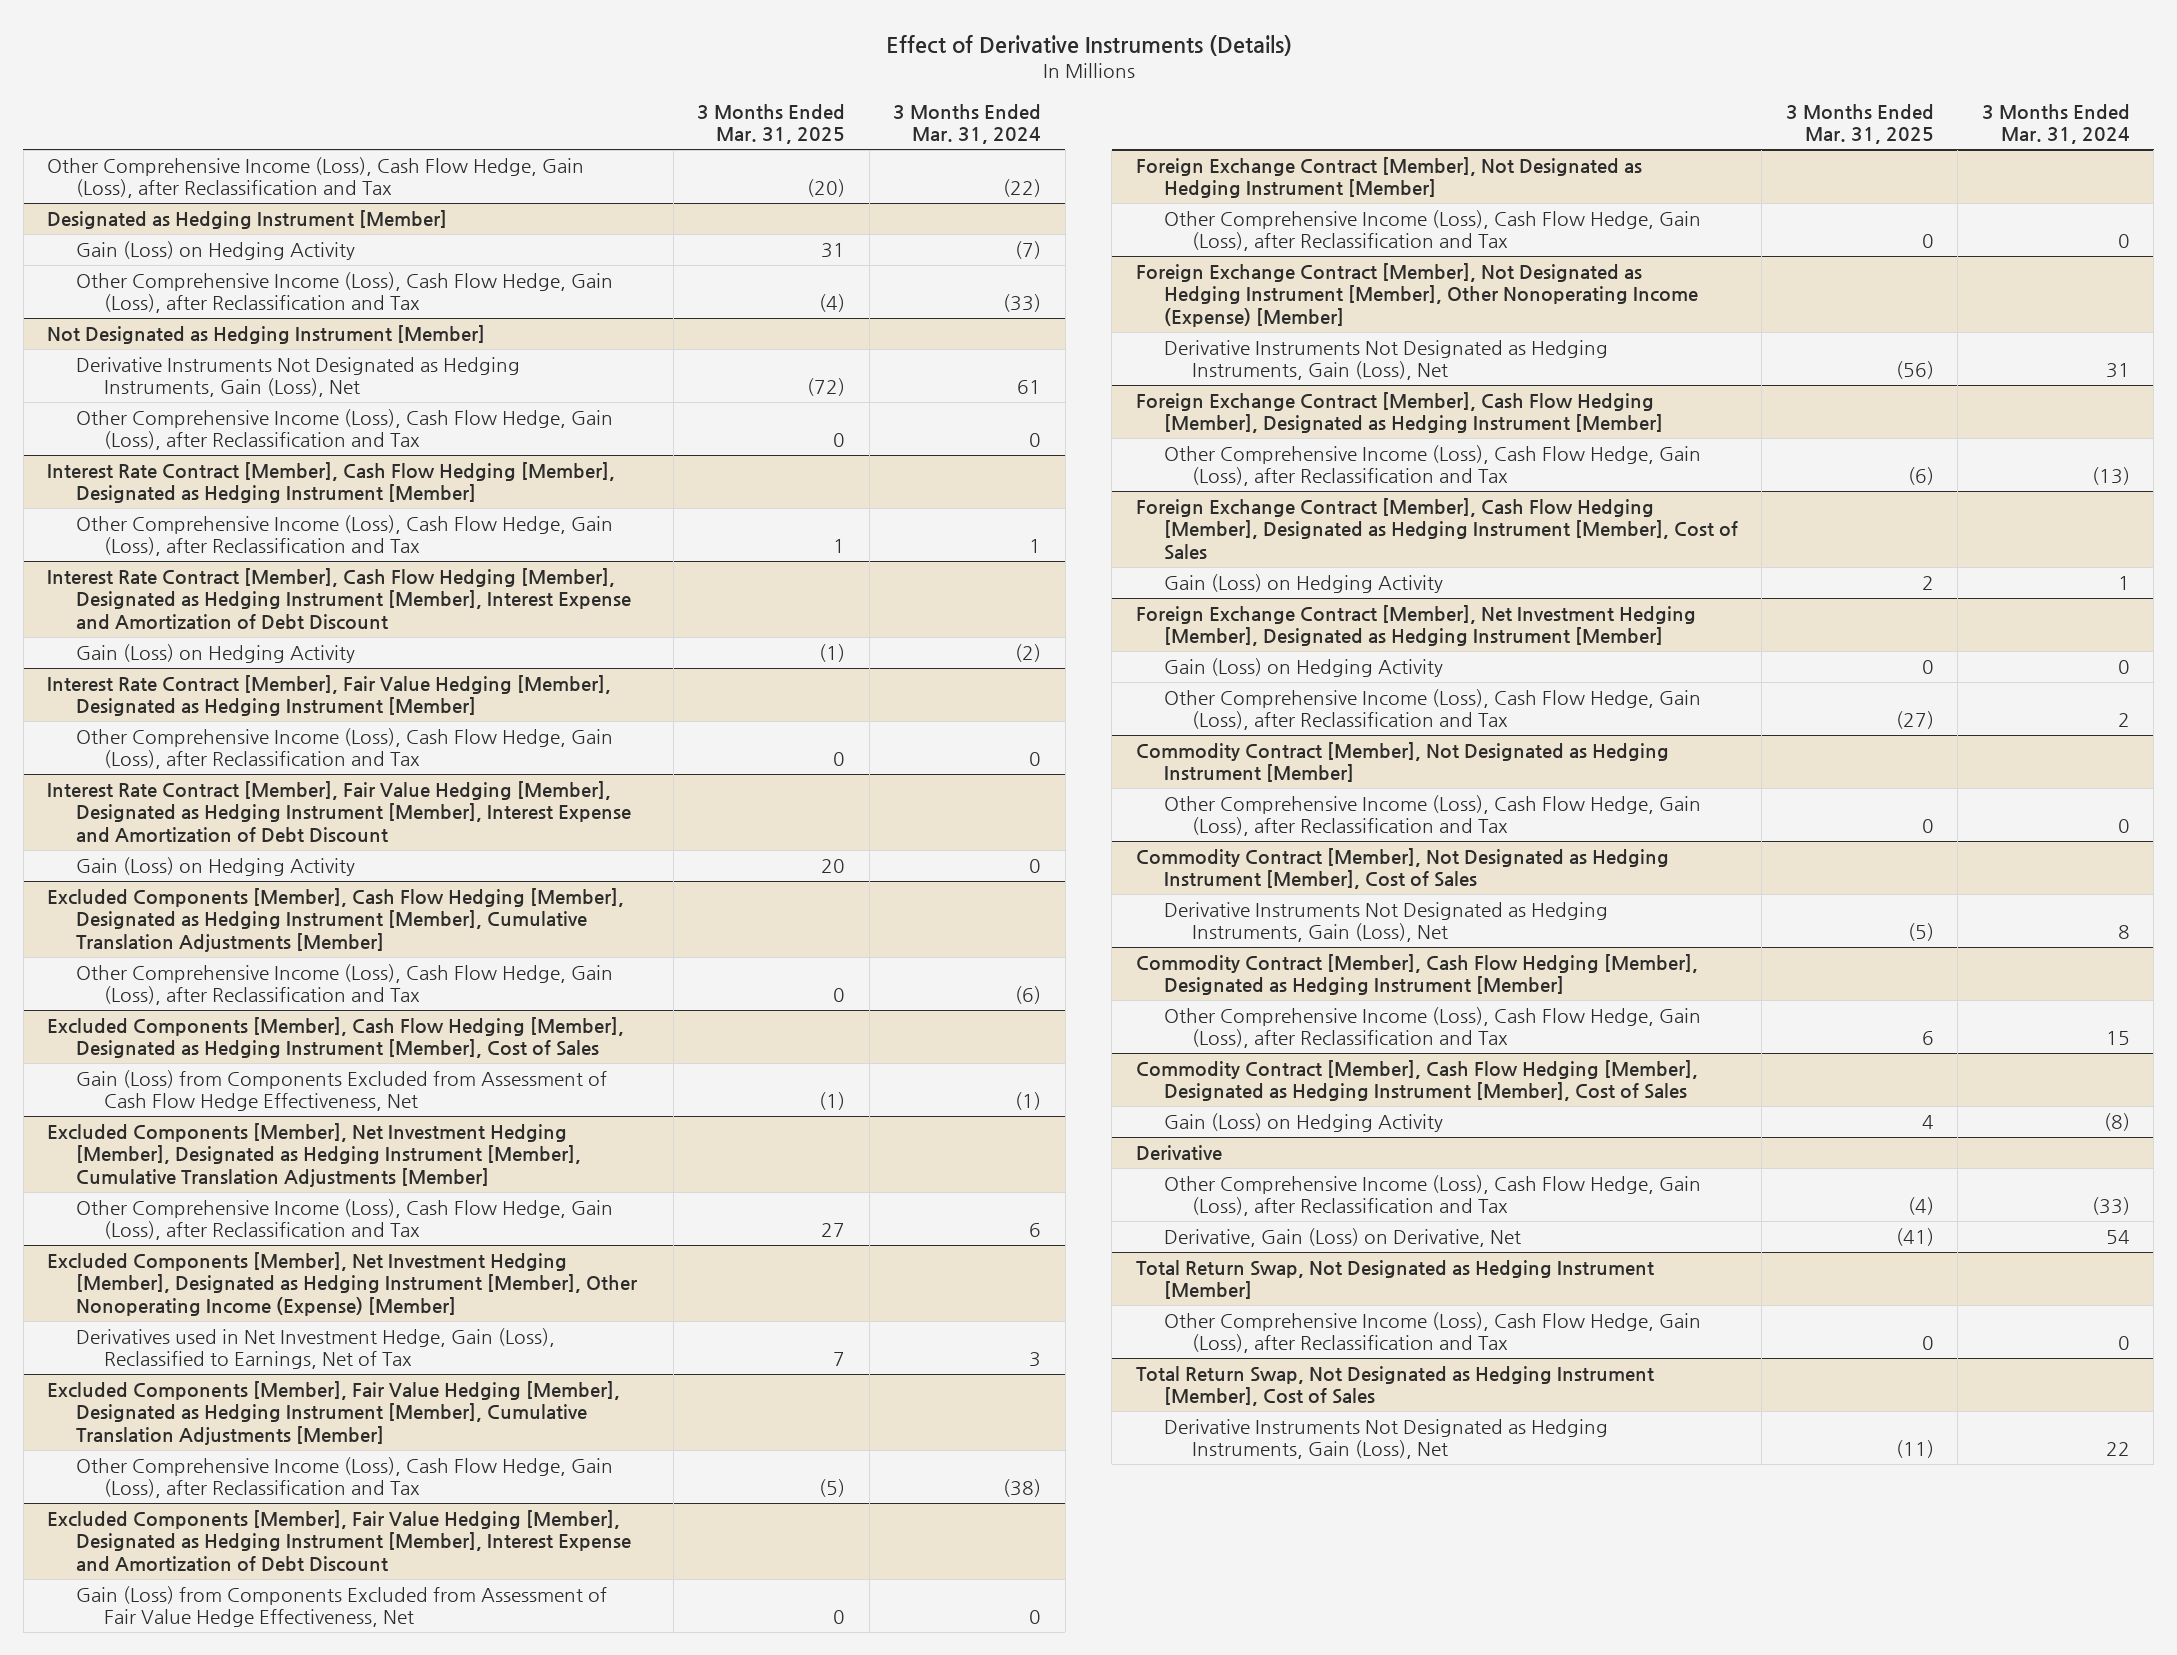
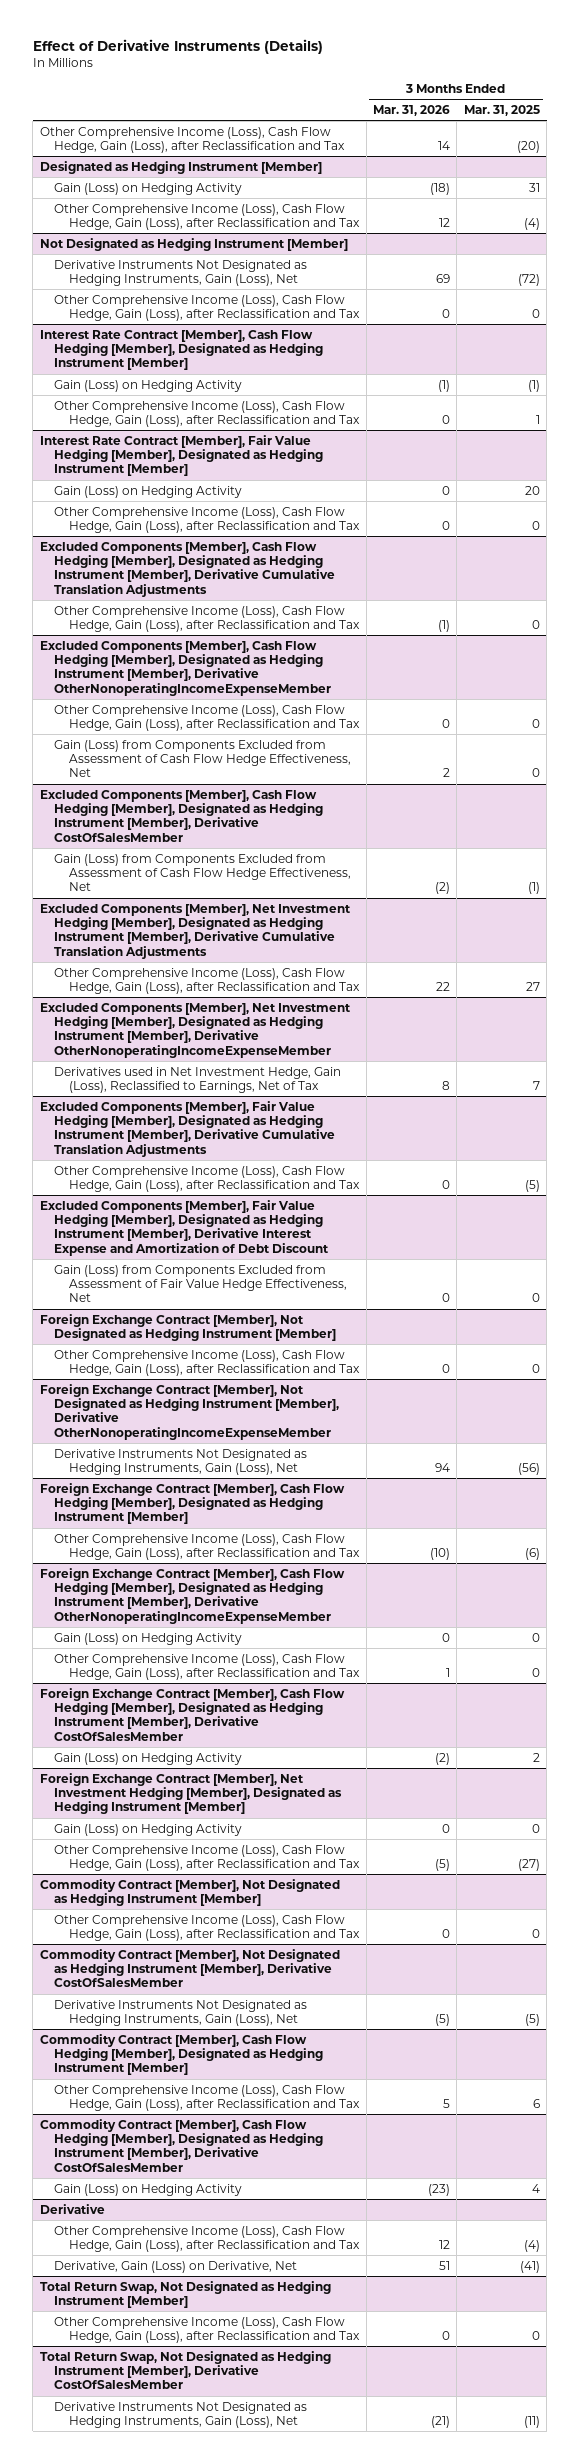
- | 3 Months Ended Mar. 31, 2025 | 3 Months Ended Mar. 31, 2024
+ | 3 Months Ended Mar. 31, 2026 | 3 Months Ended Mar. 31, 2025
- Interest Rate Contract [Member], Cash Flow Hedging [Member], Designated as Hedging Instrument [Member], Interest Expense and Amortization of Debt Discount
@ Interest Rate Contract [Member], Cash Flow Hedging [Member], Designated as Hedging Instrument [Member]
moved down: Other Comprehensive Income (Loss), Cash Flow Hedge, Gain (Loss), after Reclassification and Tax | 0 | 1
@ Interest Rate Contract [Member], Fair Value Hedging [Member], Designated as Hedging Instrument [Member]
- Other Comprehensive Income (Loss), Cash Flow Hedge, Gain (Loss), after Reclassification and Tax | 0 | 0
- Interest Rate Contract [Member], Fair Value Hedging [Member], Designated as Hedging Instrument [Member], Interest Expense and Amortization of Debt Discount
- Excluded Components [Member], Cash Flow Hedging [Member], Designated as Hedging Instrument [Member], Cumulative Translation Adjustments [Member]
- Excluded Components [Member], Cash Flow Hedging [Member], Designated as Hedging Instrument [Member], Cost of Sales
+ Excluded Components [Member], Cash Flow Hedging [Member], Designated as Hedging Instrument [Member], Derivative Cumulative Translation Adjustments
+ Other Comprehensive Income (Loss), Cash Flow Hedge, Gain (Loss), after Reclassification and Tax | (1) | 0
+ Excluded Components [Member], Cash Flow Hedging [Member], Designated as Hedging Instrument [Member], Derivative OtherNonoperatingIncomeExpenseMember
+ Other Comprehensive Income (Loss), Cash Flow Hedge, Gain (Loss), after Reclassification and Tax | 0 | 0
+ Gain (Loss) from Components Excluded from Assessment of Cash Flow Hedge Effectiveness, Net | 2 | 0
+ Excluded Components [Member], Cash Flow Hedging [Member], Designated as Hedging Instrument [Member], Derivative CostOfSalesMember
- Excluded Components [Member], Net Investment Hedging [Member], Designated as Hedging Instrument [Member], Cumulative Translation Adjustments [Member]
+ Excluded Components [Member], Net Investment Hedging [Member], Designated as Hedging Instrument [Member], Derivative Cumulative Translation Adjustments
- Excluded Components [Member], Net Investment Hedging [Member], Designated as Hedging Instrument [Member], Other Nonoperating Income (Expense) [Member]
+ Excluded Components [Member], Net Investment Hedging [Member], Designated as Hedging Instrument [Member], Derivative OtherNonoperatingIncomeExpenseMember
- Excluded Components [Member], Fair Value Hedging [Member], Designated as Hedging Instrument [Member], Cumulative Translation Adjustments [Member]
+ Excluded Components [Member], Fair Value Hedging [Member], Designated as Hedging Instrument [Member], Derivative Cumulative Translation Adjustments
- Excluded Components [Member], Fair Value Hedging [Member], Designated as Hedging Instrument [Member], Interest Expense and Amortization of Debt Discount
+ Excluded Components [Member], Fair Value Hedging [Member], Designated as Hedging Instrument [Member], Derivative Interest Expense and Amortization of Debt Discount
- Foreign Exchange Contract [Member], Not Designated as Hedging Instrument [Member], Other Nonoperating Income (Expense) [Member]
+ Foreign Exchange Contract [Member], Not Designated as Hedging Instrument [Member], Derivative OtherNonoperatingIncomeExpenseMember
- Foreign Exchange Contract [Member], Cash Flow Hedging [Member], Designated as Hedging Instrument [Member], Cost of Sales
+ Foreign Exchange Contract [Member], Cash Flow Hedging [Member], Designated as Hedging Instrument [Member], Derivative OtherNonoperatingIncomeExpenseMember
+ Gain (Loss) on Hedging Activity | 0 | 0
+ Other Comprehensive Income (Loss), Cash Flow Hedge, Gain (Loss), after Reclassification and Tax | 1 | 0
+ Foreign Exchange Contract [Member], Cash Flow Hedging [Member], Designated as Hedging Instrument [Member], Derivative CostOfSalesMember
- Commodity Contract [Member], Not Designated as Hedging Instrument [Member], Cost of Sales
+ Commodity Contract [Member], Not Designated as Hedging Instrument [Member], Derivative CostOfSalesMember
- Commodity Contract [Member], Cash Flow Hedging [Member], Designated as Hedging Instrument [Member], Cost of Sales
+ Commodity Contract [Member], Cash Flow Hedging [Member], Designated as Hedging Instrument [Member], Derivative CostOfSalesMember
- Total Return Swap, Not Designated as Hedging Instrument [Member], Cost of Sales
+ Total Return Swap, Not Designated as Hedging Instrument [Member], Derivative CostOfSalesMember

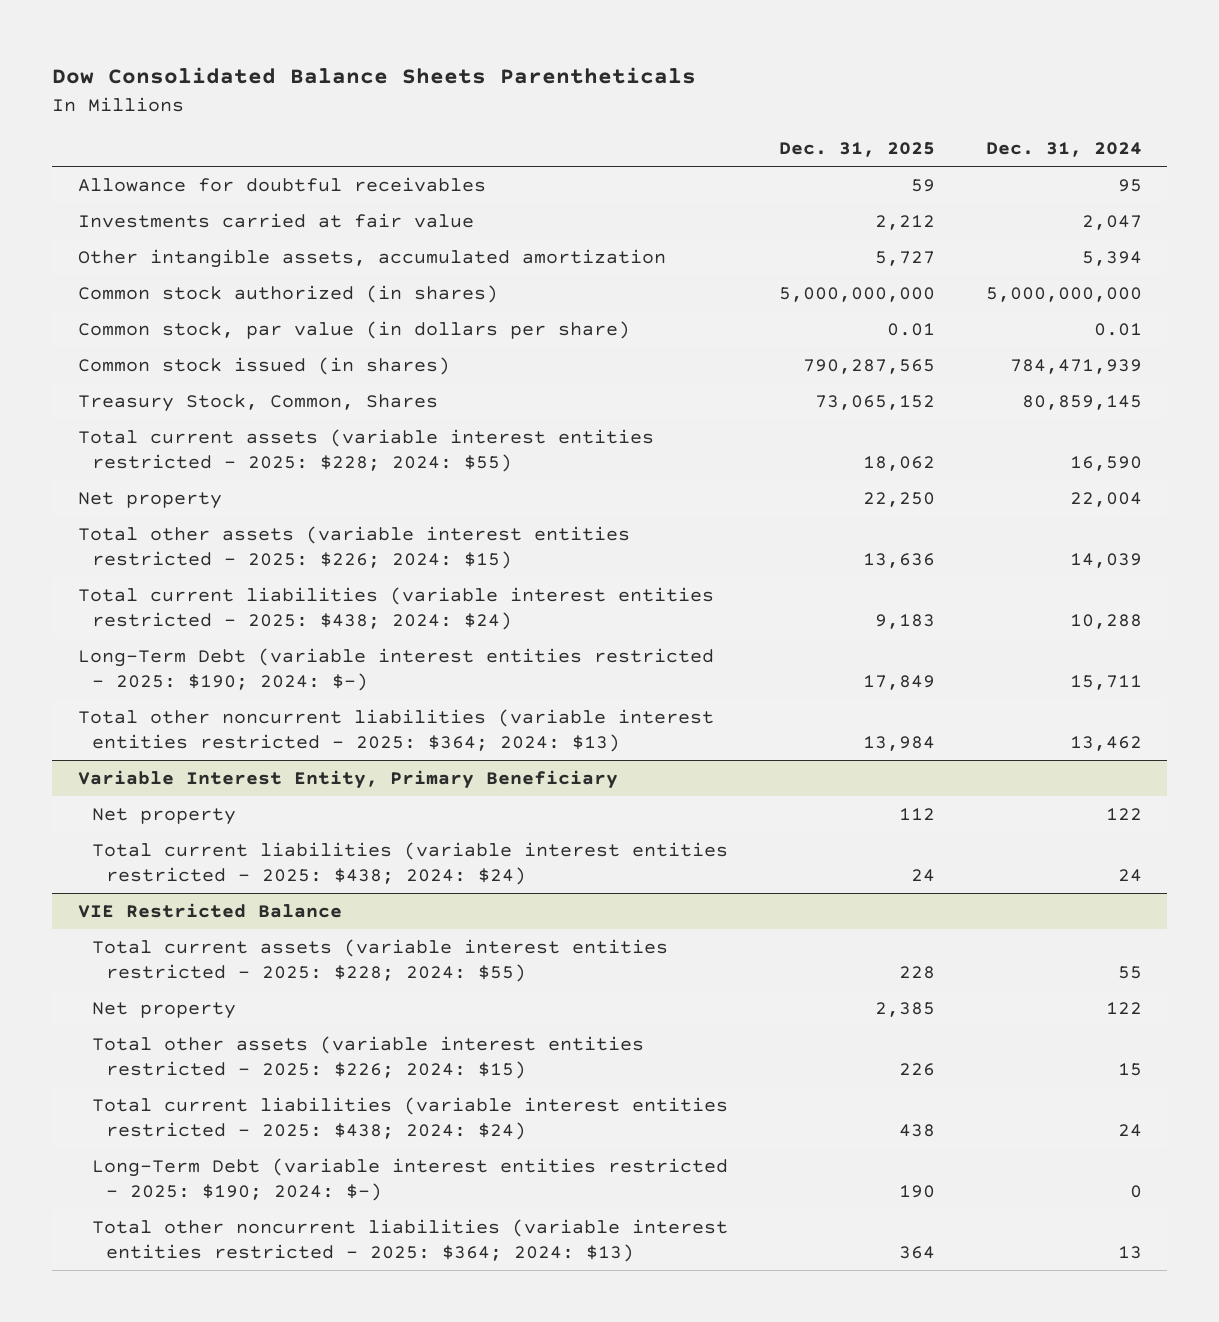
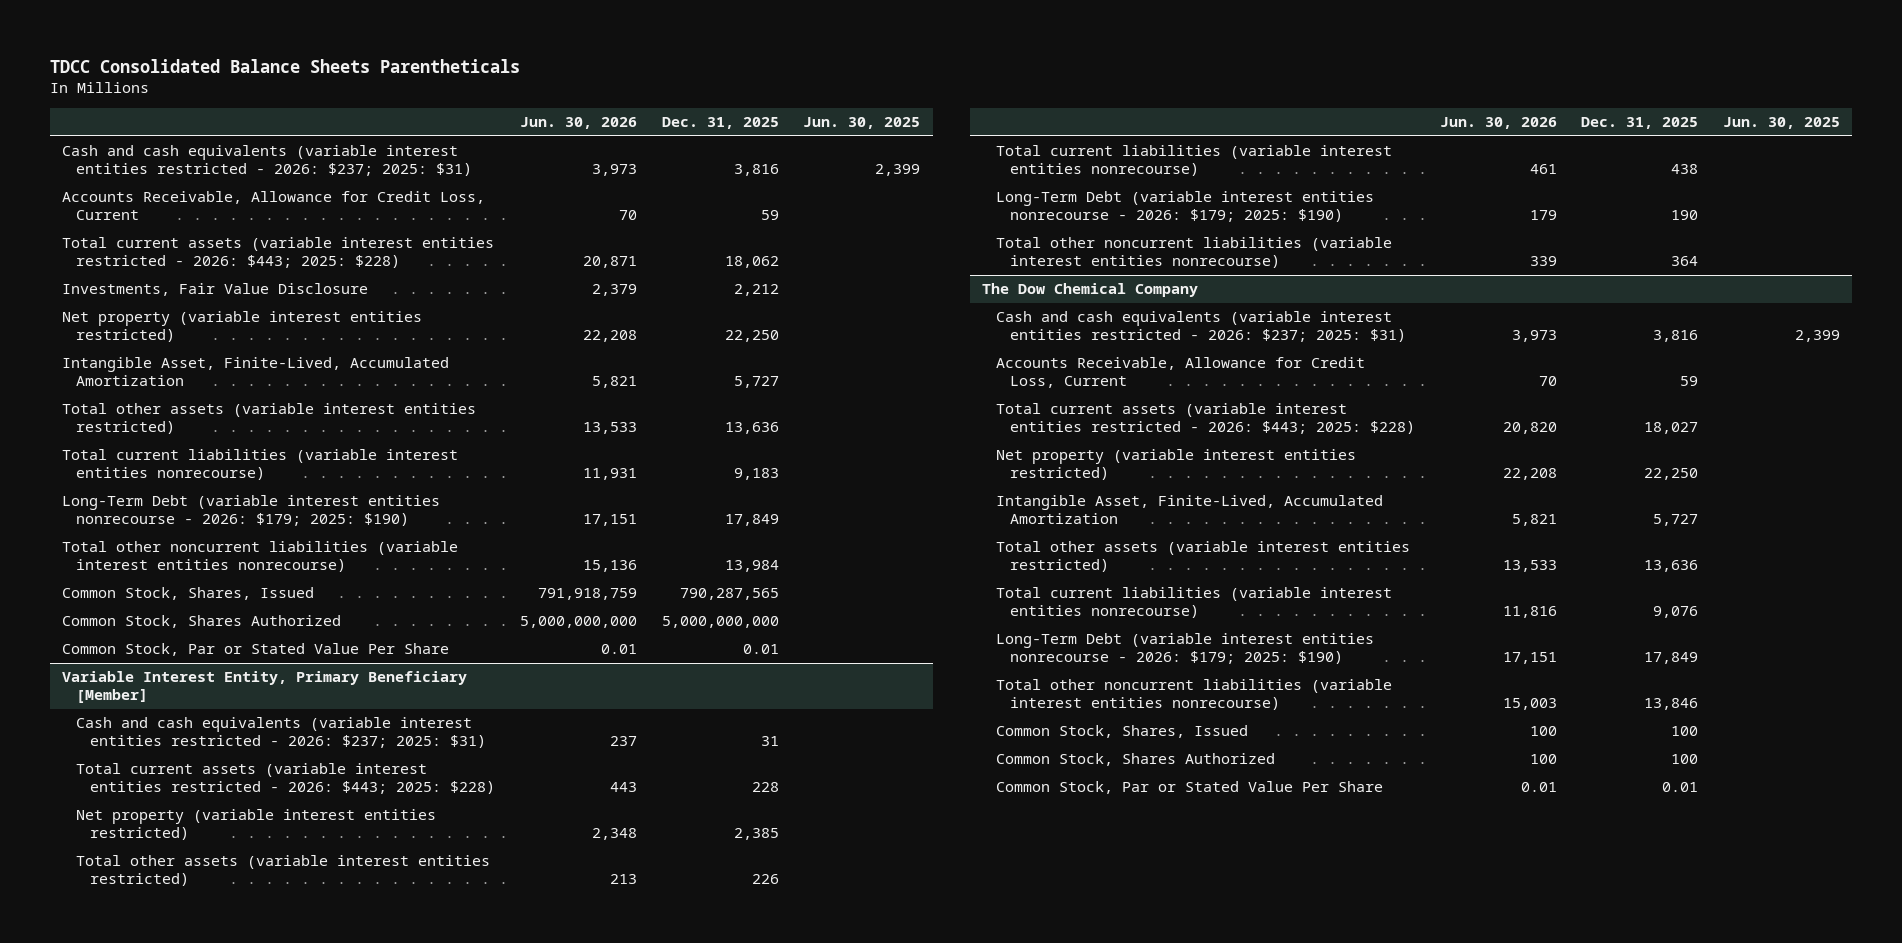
- Dow Consolidated Balance Sheets Parentheticals
+ TDCC Consolidated Balance Sheets Parentheticals
- | Dec. 31, 2025 | Dec. 31, 2024
+ | Jun. 30, 2026 | Dec. 31, 2025 | Jun. 30, 2025
- Allowance for doubtful receivables | 59 | 95
- Investments carried at fair value | 2,212 | 2,047
- Other intangible assets, accumulated amortization | 5,727 | 5,394
- Common stock authorized (in shares) | 5,000,000,000 | 5,000,000,000
- Common stock, par value (in dollars per share) | 0.01 | 0.01
- Common stock issued (in shares) | 790,287,565 | 784,471,939
- Treasury Stock, Common, Shares | 73,065,152 | 80,859,145
- Total current assets (variable interest entities restricted - 2025: $228; 2024: $55) | 18,062 | 16,590
- Net property | 22,250 | 22,004
- Total other assets (variable interest entities restricted - 2025: $226; 2024: $15) | 13,636 | 14,039
- Total current liabilities (variable interest entities restricted - 2025: $438; 2024: $24) | 9,183 | 10,288
- Long-Term Debt (variable interest entities restricted - 2025: $190; 2024: $-) | 17,849 | 15,711
- Total other noncurrent liabilities (variable interest entities restricted - 2025: $364; 2024: $13) | 13,984 | 13,462
- Variable Interest Entity, Primary Beneficiary
- Net property | 112 | 122
- Total current liabilities (variable interest entities restricted - 2025: $438; 2024: $24) | 24 | 24
- VIE Restricted Balance
- Total current assets (variable interest entities restricted - 2025: $228; 2024: $55) | 228 | 55
- Net property | 2,385 | 122
- Total other assets (variable interest entities restricted - 2025: $226; 2024: $15) | 226 | 15
- Total current liabilities (variable interest entities restricted - 2025: $438; 2024: $24) | 438 | 24
- Long-Term Debt (variable interest entities restricted - 2025: $190; 2024: $-) | 190 | 0
- Total other noncurrent liabilities (variable interest entities restricted - 2025: $364; 2024: $13) | 364 | 13
+ Cash and cash equivalents (variable interest entities restricted - 2026: $237; 2025: $31) | 3,973 | 3,816 | 2,399
+ Accounts Receivable, Allowance for Credit Loss, Current | 70 | 59 |
+ Total current assets (variable interest entities restricted - 2026: $443; 2025: $228) | 20,871 | 18,062 |
+ Investments, Fair Value Disclosure | 2,379 | 2,212 |
+ Net property (variable interest entities restricted) | 22,208 | 22,250 |
+ Intangible Asset, Finite-Lived, Accumulated Amortization | 5,821 | 5,727 |
+ Total other assets (variable interest entities restricted) | 13,533 | 13,636 |
+ Total current liabilities (variable interest entities nonrecourse) | 11,931 | 9,183 |
+ Long-Term Debt (variable interest entities nonrecourse - 2026: $179; 2025: $190) | 17,151 | 17,849 |
+ Total other noncurrent liabilities (variable interest entities nonrecourse) | 15,136 | 13,984 |
+ Common Stock, Shares, Issued | 791,918,759 | 790,287,565 |
+ Common Stock, Shares Authorized | 5,000,000,000 | 5,000,000,000 |
+ Common Stock, Par or Stated Value Per Share | 0.01 | 0.01 |
+ Variable Interest Entity, Primary Beneficiary [Member]
+ Cash and cash equivalents (variable interest entities restricted - 2026: $237; 2025: $31) | 237 | 31 |
+ Total current assets (variable interest entities restricted - 2026: $443; 2025: $228) | 443 | 228 |
+ Net property (variable interest entities restricted) | 2,348 | 2,385 |
+ Total other assets (variable interest entities restricted) | 213 | 226 |
+ Total current liabilities (variable interest entities nonrecourse) | 461 | 438 |
+ Long-Term Debt (variable interest entities nonrecourse - 2026: $179; 2025: $190) | 179 | 190 |
+ Total other noncurrent liabilities (variable interest entities nonrecourse) | 339 | 364 |
+ The Dow Chemical Company
+ Cash and cash equivalents (variable interest entities restricted - 2026: $237; 2025: $31) | 3,973 | 3,816 | 2,399
+ Accounts Receivable, Allowance for Credit Loss, Current | 70 | 59 |
+ Total current assets (variable interest entities restricted - 2026: $443; 2025: $228) | 20,820 | 18,027 |
+ Net property (variable interest entities restricted) | 22,208 | 22,250 |
+ Intangible Asset, Finite-Lived, Accumulated Amortization | 5,821 | 5,727 |
+ Total other assets (variable interest entities restricted) | 13,533 | 13,636 |
+ Total current liabilities (variable interest entities nonrecourse) | 11,816 | 9,076 |
+ Long-Term Debt (variable interest entities nonrecourse - 2026: $179; 2025: $190) | 17,151 | 17,849 |
+ Total other noncurrent liabilities (variable interest entities nonrecourse) | 15,003 | 13,846 |
+ Common Stock, Shares, Issued | 100 | 100 |
+ Common Stock, Shares Authorized | 100 | 100 |
+ Common Stock, Par or Stated Value Per Share | 0.01 | 0.01 |

